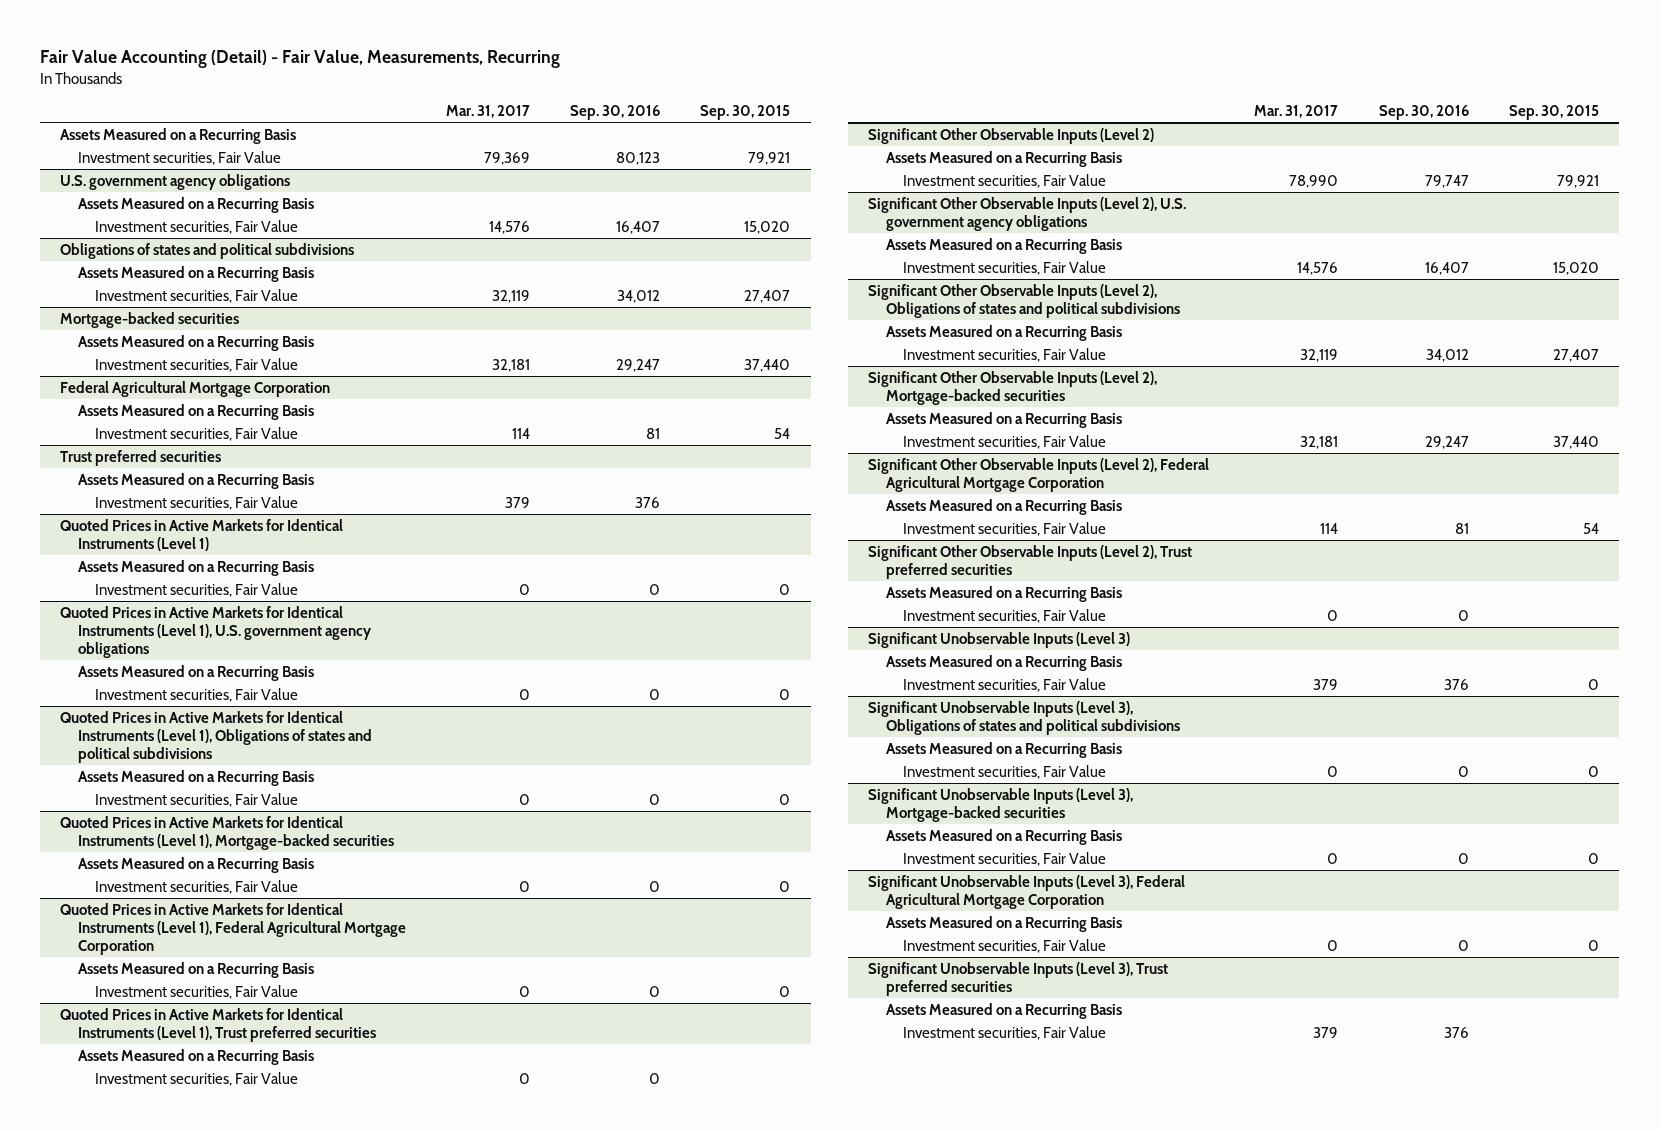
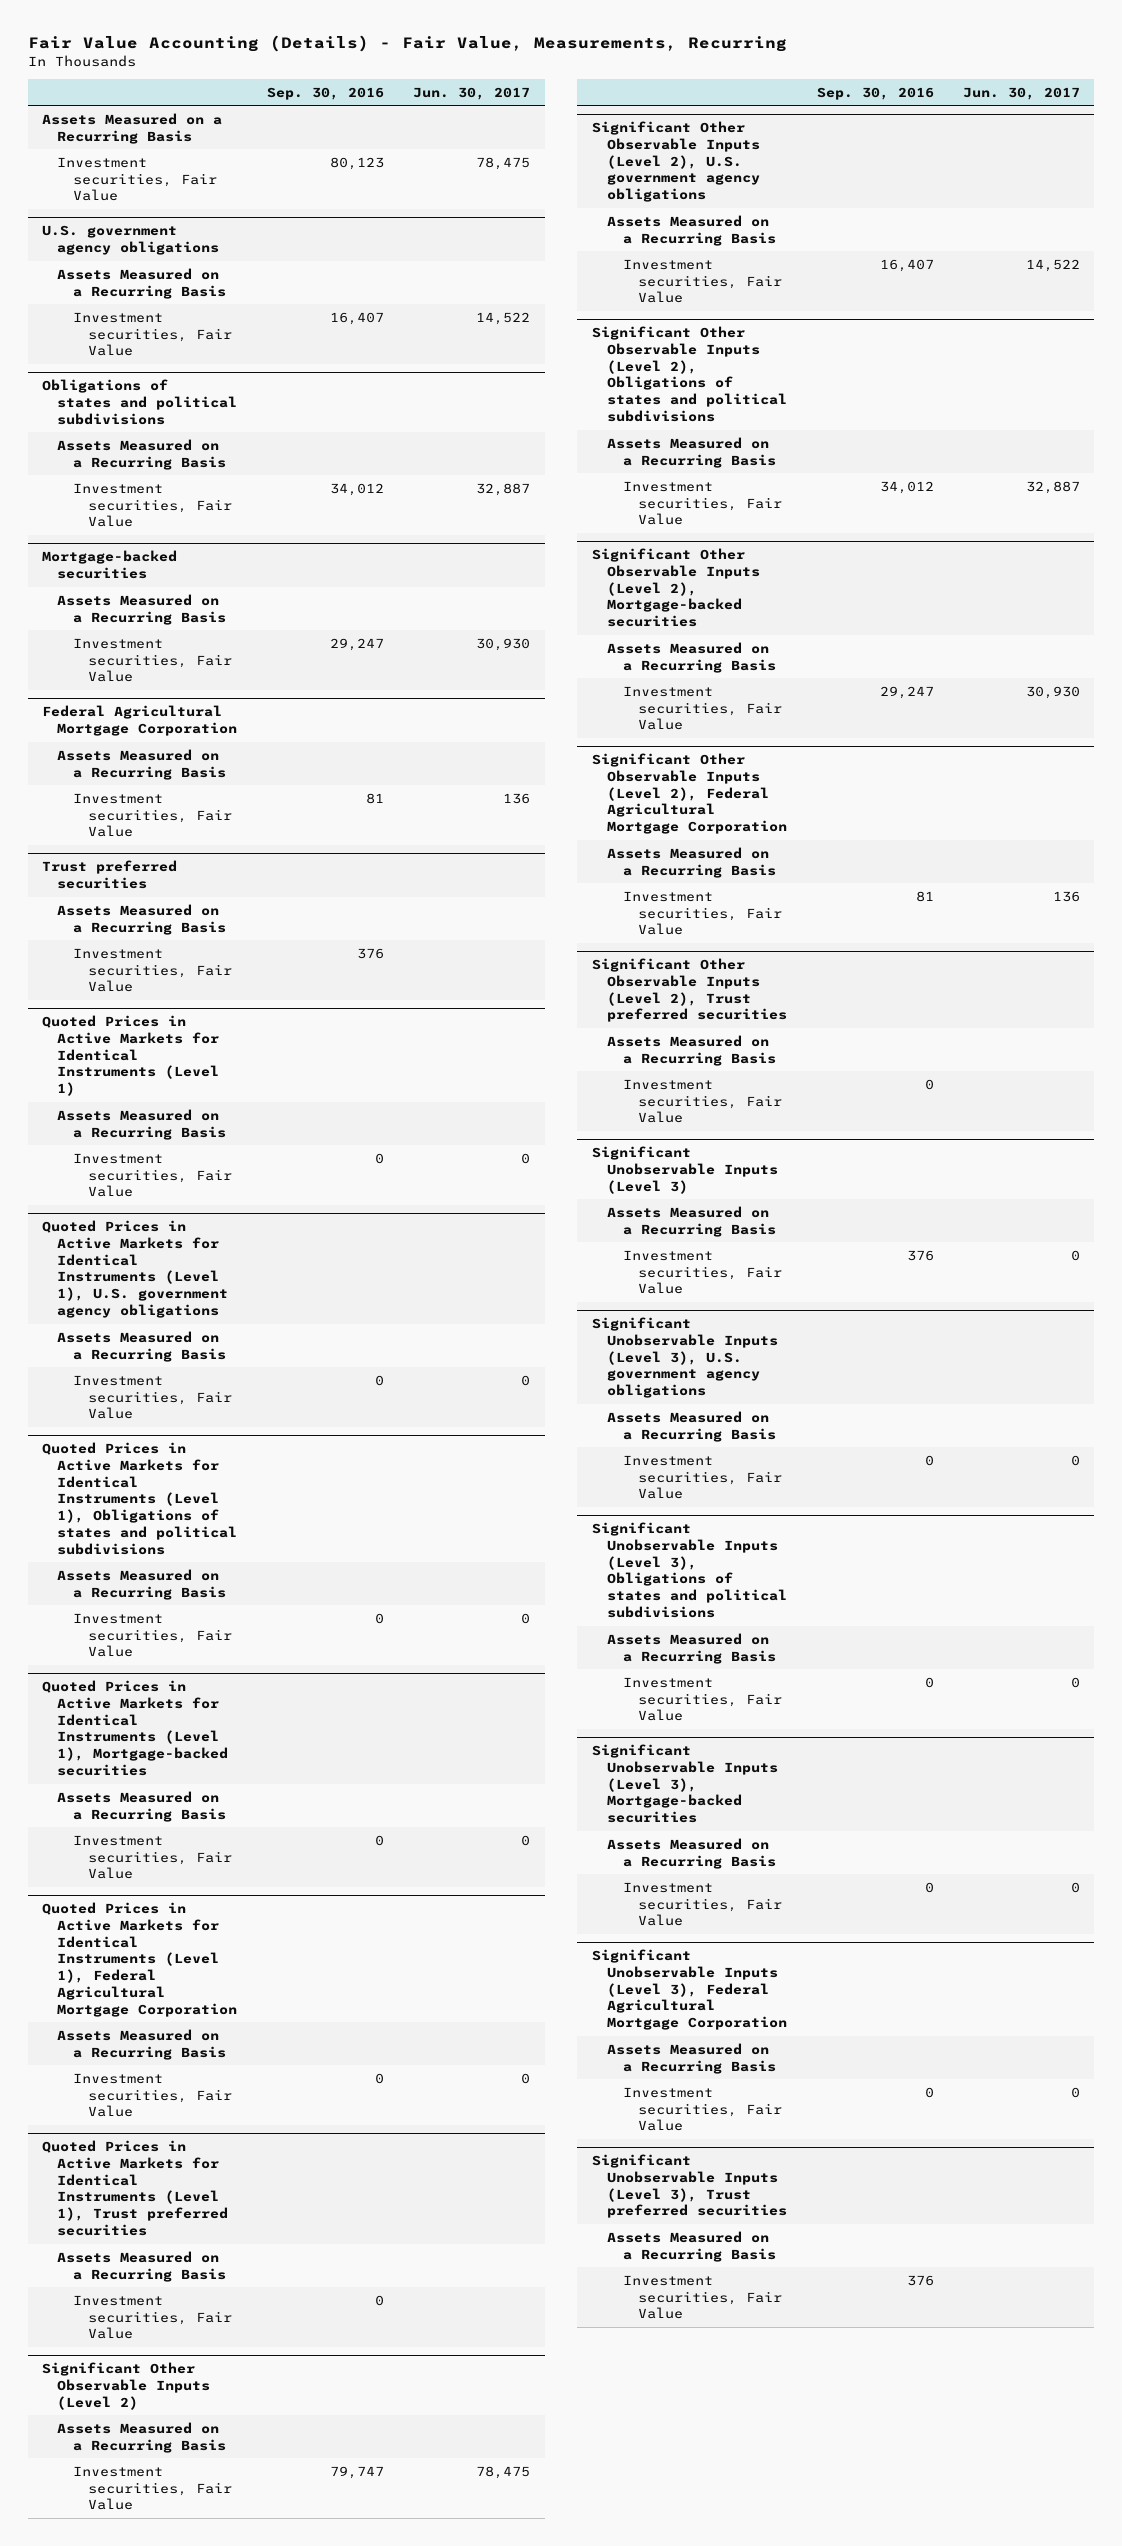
- Fair Value Accounting (Detail) - Fair Value, Measurements, Recurring
+ Fair Value Accounting (Details) - Fair Value, Measurements, Recurring
- | Mar. 31, 2017 | Sep. 30, 2016 | Sep. 30, 2015
+ | Sep. 30, 2016 | Jun. 30, 2017
+ Significant Unobservable Inputs (Level 3), U.S. government agency obligations
+ Assets Measured on a Recurring Basis
+ Investment securities, Fair Value | 0 | 0

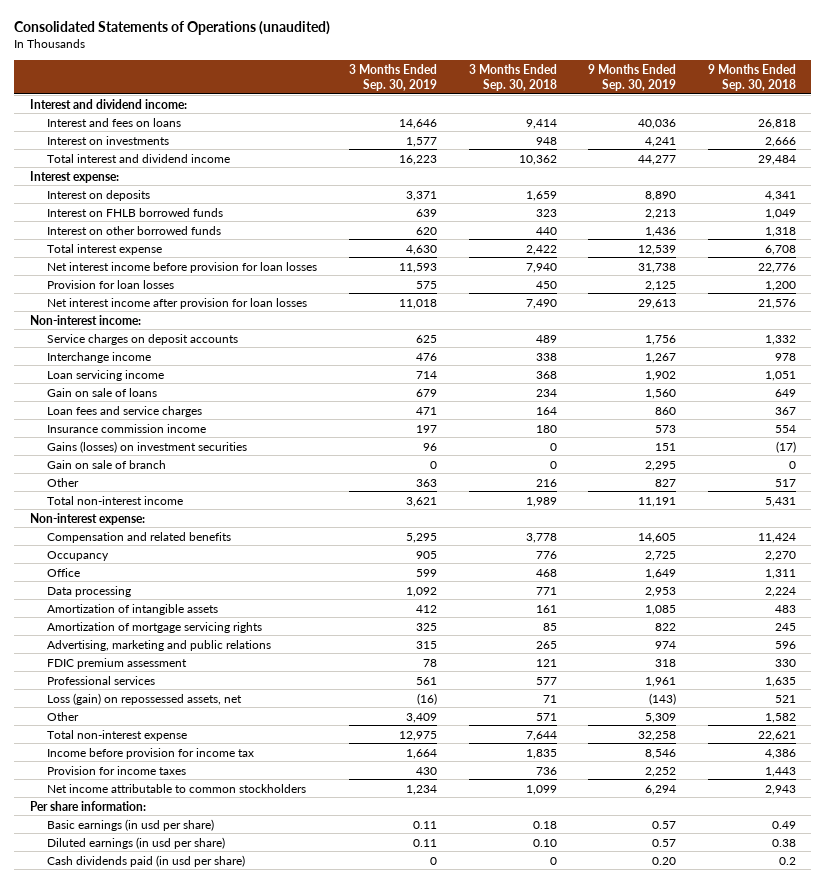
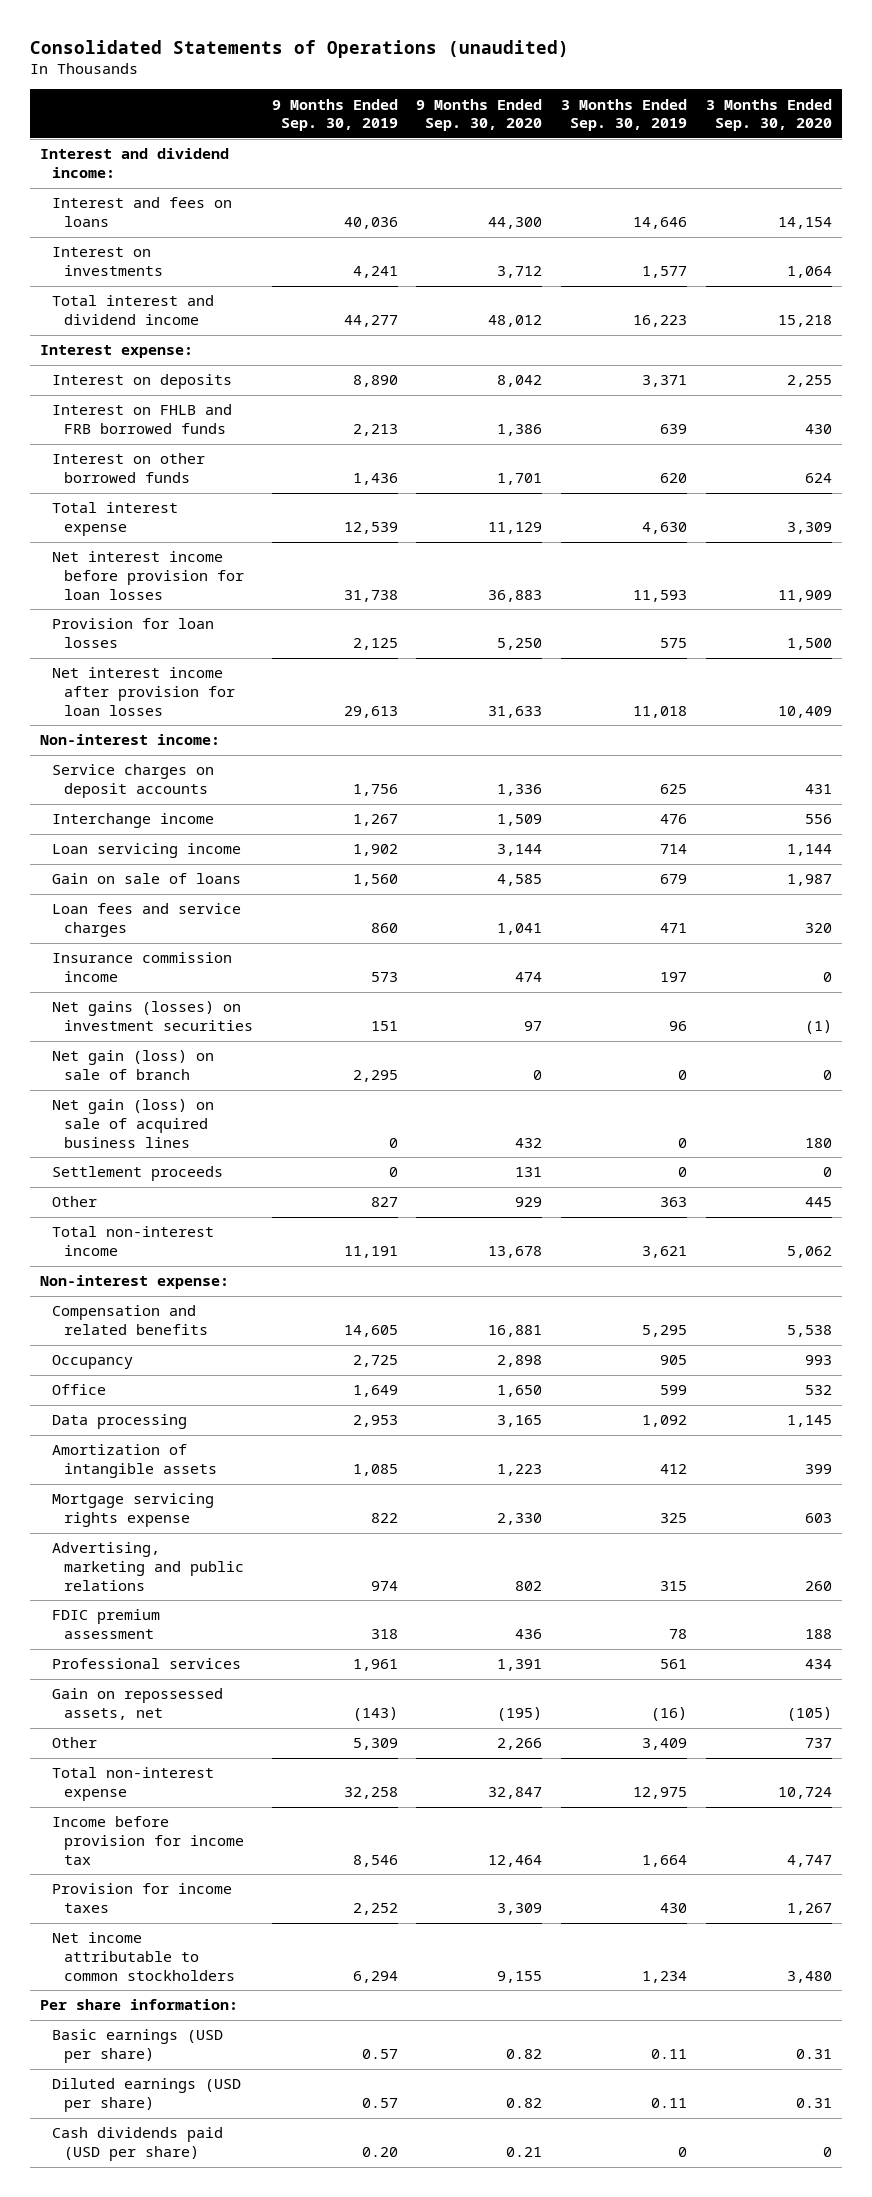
- | 3 Months Ended Sep. 30, 2019 | 3 Months Ended Sep. 30, 2018 | 9 Months Ended Sep. 30, 2019 | 9 Months Ended Sep. 30, 2018
+ | 9 Months Ended Sep. 30, 2019 | 9 Months Ended Sep. 30, 2020 | 3 Months Ended Sep. 30, 2019 | 3 Months Ended Sep. 30, 2020
- Interest on FHLB borrowed funds | 639 | 323 | 2,213 | 1,049
+ Interest on FHLB and FRB borrowed funds | 2,213 | 1,386 | 639 | 430
- Gains (losses) on investment securities | 96 | 0 | 151 | (17)
- Gain on sale of branch | 0 | 0 | 2,295 | 0
+ Net gains (losses) on investment securities | 151 | 97 | 96 | (1)
+ Net gain (loss) on sale of branch | 2,295 | 0 | 0 | 0
+ Net gain (loss) on sale of acquired business lines | 0 | 432 | 0 | 180
+ Settlement proceeds | 0 | 131 | 0 | 0
- Amortization of mortgage servicing rights | 325 | 85 | 822 | 245
+ Mortgage servicing rights expense | 822 | 2,330 | 325 | 603
- Loss (gain) on repossessed assets, net | (16) | 71 | (143) | 521
+ Gain on repossessed assets, net | (143) | (195) | (16) | (105)
- Basic earnings (in usd per share) | 0.11 | 0.18 | 0.57 | 0.49
- Diluted earnings (in usd per share) | 0.11 | 0.10 | 0.57 | 0.38
- Cash dividends paid (in usd per share) | 0 | 0 | 0.20 | 0.2
+ Basic earnings (USD per share) | 0.57 | 0.82 | 0.11 | 0.31
+ Diluted earnings (USD per share) | 0.57 | 0.82 | 0.11 | 0.31
+ Cash dividends paid (USD per share) | 0.20 | 0.21 | 0 | 0

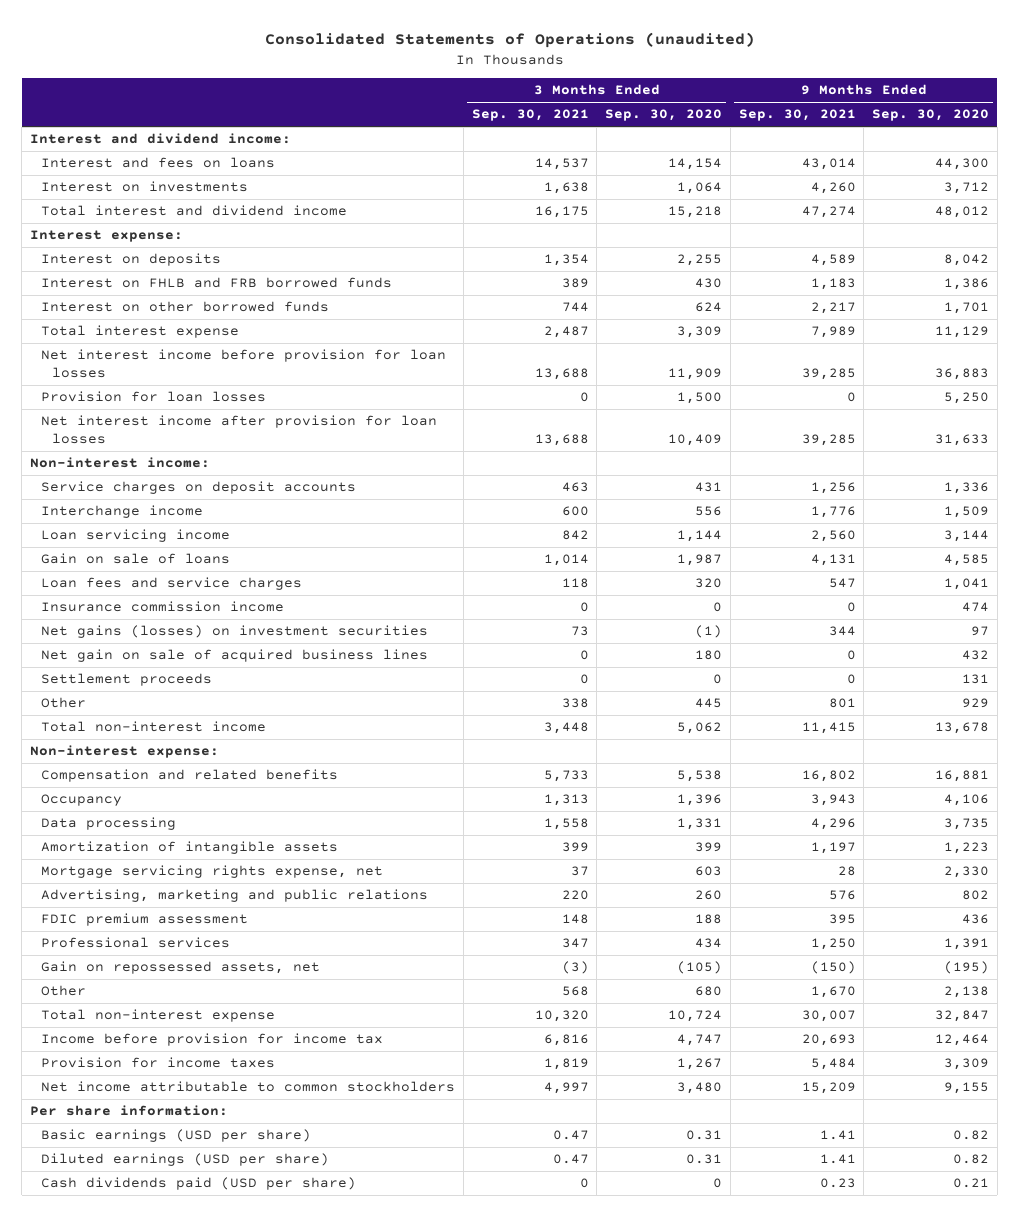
- | 9 Months Ended Sep. 30, 2019 | 9 Months Ended Sep. 30, 2020 | 3 Months Ended Sep. 30, 2019 | 3 Months Ended Sep. 30, 2020
+ | 3 Months Ended Sep. 30, 2021 | 3 Months Ended Sep. 30, 2020 | 9 Months Ended Sep. 30, 2021 | 9 Months Ended Sep. 30, 2020
- Net gain (loss) on sale of branch | 2,295 | 0 | 0 | 0
- Net gain (loss) on sale of acquired business lines | 0 | 432 | 0 | 180
+ Net gain on sale of acquired business lines | 0 | 180 | 0 | 432
- Occupancy | 2,725 | 2,898 | 905 | 993
- Office | 1,649 | 1,650 | 599 | 532
- Data processing | 2,953 | 3,165 | 1,092 | 1,145
+ Occupancy | 1,313 | 1,396 | 3,943 | 4,106
+ Data processing | 1,558 | 1,331 | 4,296 | 3,735
- Mortgage servicing rights expense | 822 | 2,330 | 325 | 603
+ Mortgage servicing rights expense, net | 37 | 603 | 28 | 2,330
- Other | 5,309 | 2,266 | 3,409 | 737
+ Other | 568 | 680 | 1,670 | 2,138

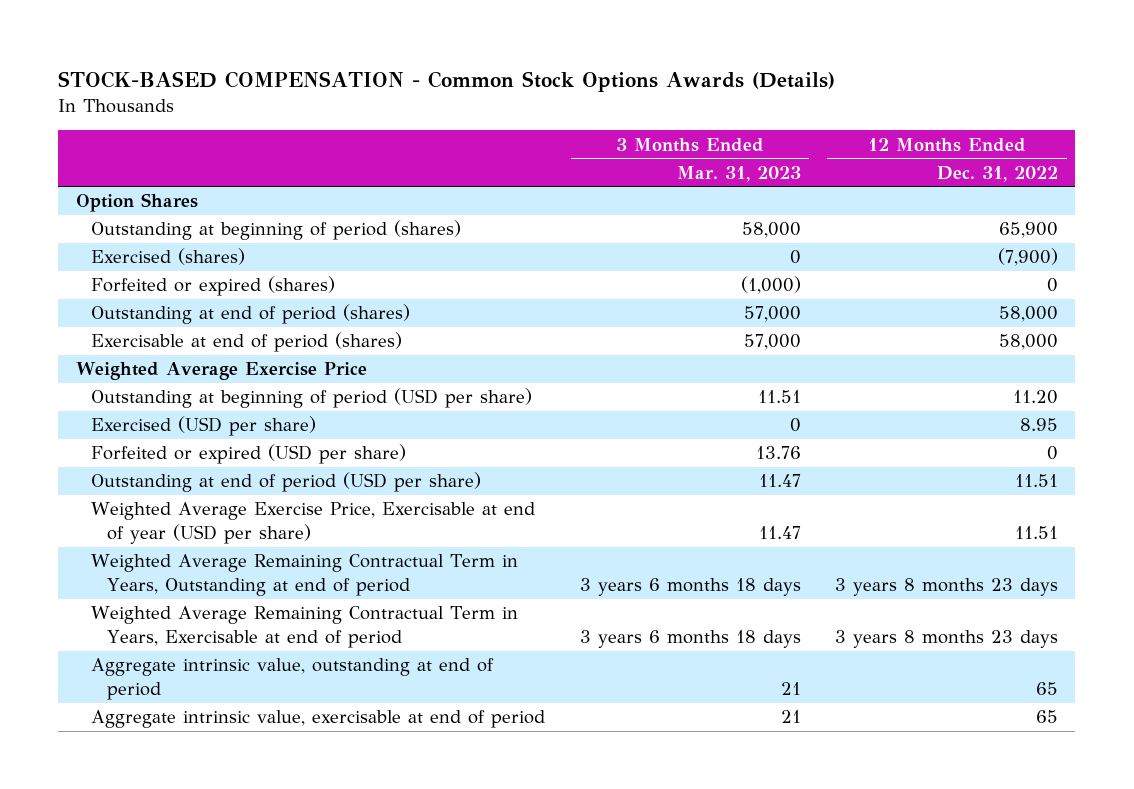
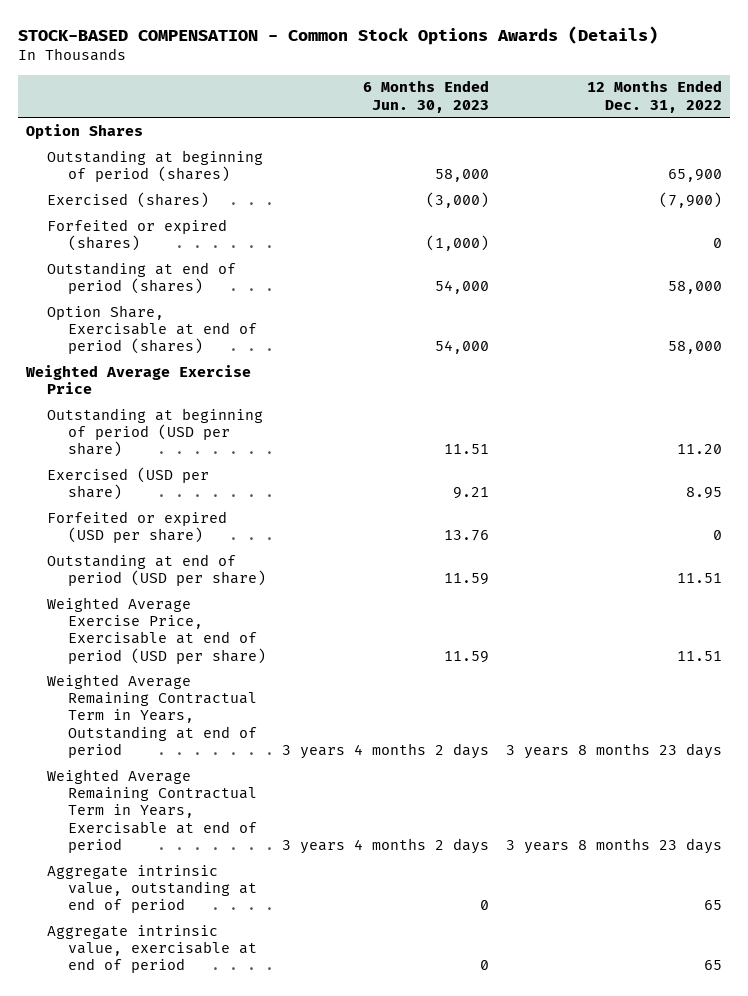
- | 3 Months Ended Mar. 31, 2023 | 12 Months Ended Dec. 31, 2022
+ | 6 Months Ended Jun. 30, 2023 | 12 Months Ended Dec. 31, 2022
- Exercisable at end of period (shares) | 57,000 | 58,000
+ Option Share, Exercisable at end of period (shares) | 54,000 | 58,000
- Weighted Average Exercise Price, Exercisable at end of year (USD per share) | 11.47 | 11.51
+ Weighted Average Exercise Price, Exercisable at end of period (USD per share) | 11.59 | 11.51

